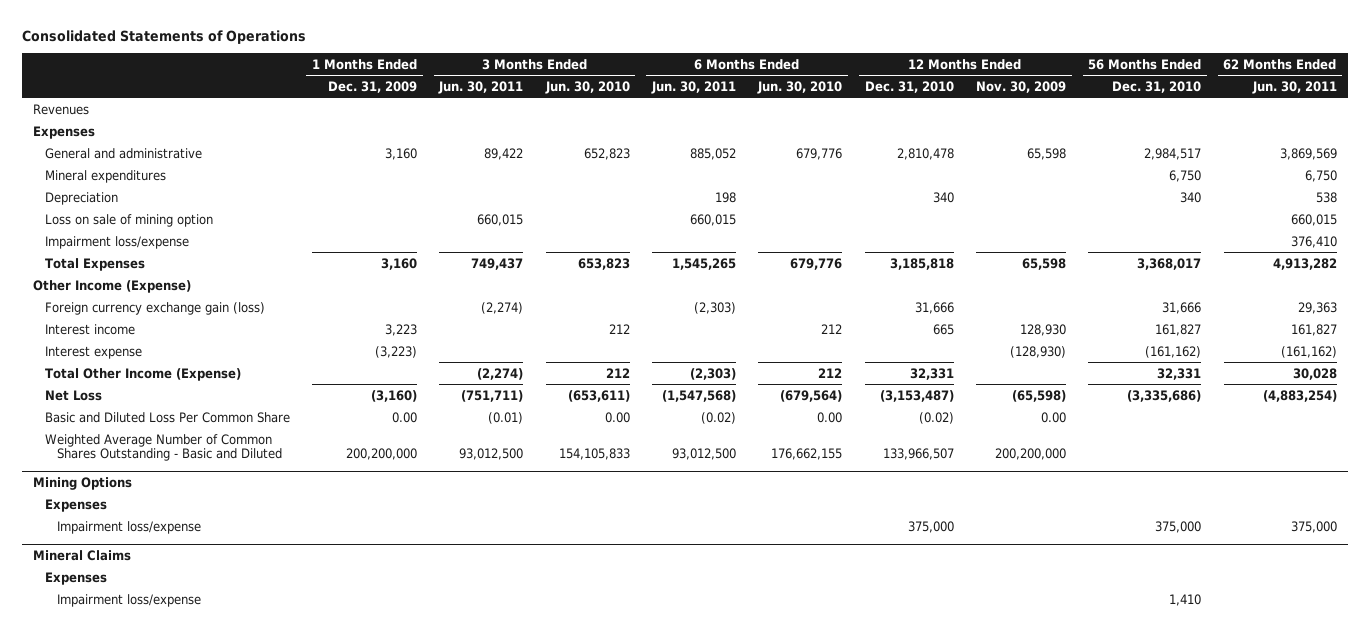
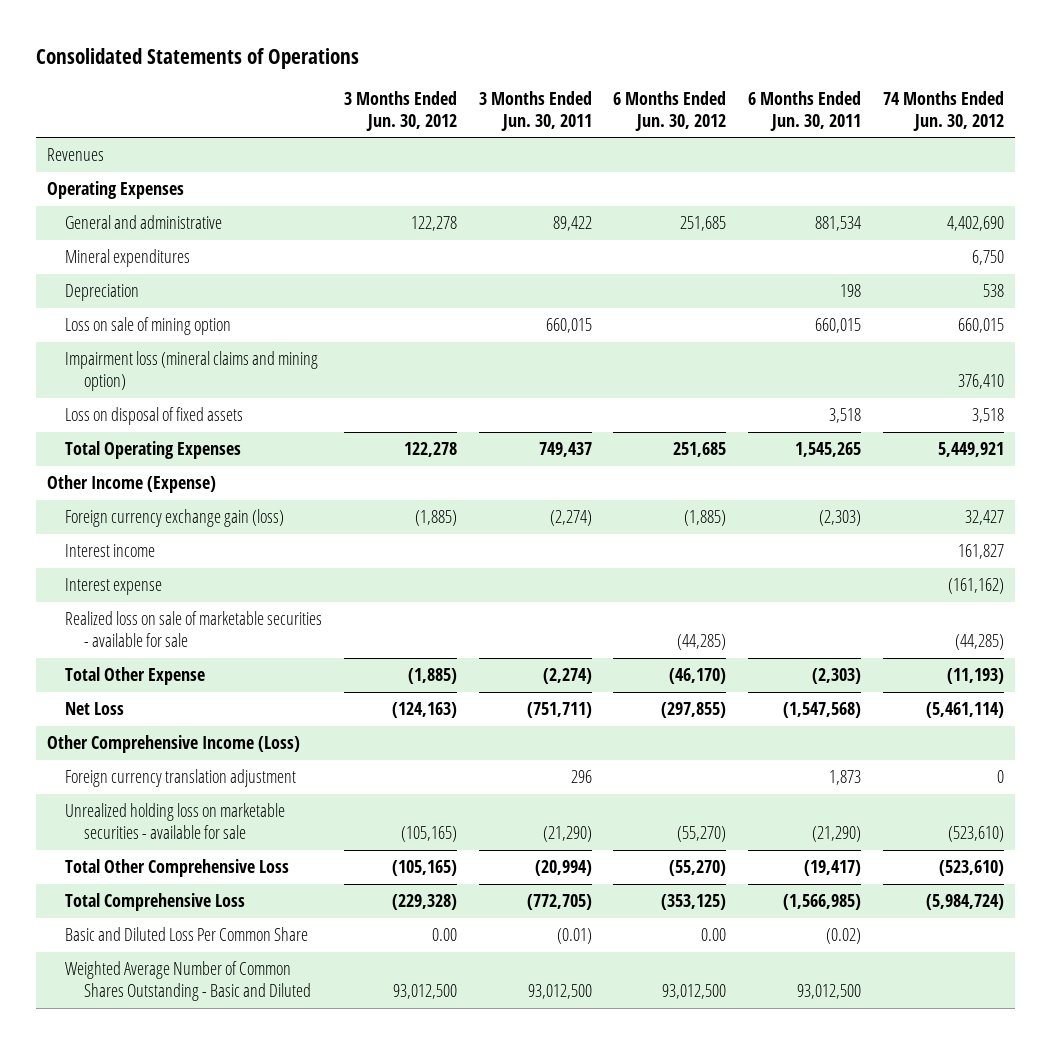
- | 1 Months Ended Dec. 31, 2009 | 3 Months Ended Jun. 30, 2011 | 3 Months Ended Jun. 30, 2010 | 6 Months Ended Jun. 30, 2011 | 6 Months Ended Jun. 30, 2010 | 12 Months Ended Dec. 31, 2010 | 12 Months Ended Nov. 30, 2009 | 56 Months Ended Dec. 31, 2010 | 62 Months Ended Jun. 30, 2011
+ | 3 Months Ended Jun. 30, 2012 | 3 Months Ended Jun. 30, 2011 | 6 Months Ended Jun. 30, 2012 | 6 Months Ended Jun. 30, 2011 | 74 Months Ended Jun. 30, 2012
- Expenses
- General and administrative | 3,160 | 89,422 | 652,823 | 885,052 | 679,776 | 2,810,478 | 65,598 | 2,984,517 | 3,869,569
+ Operating Expenses
+ General and administrative | 122,278 | 89,422 | 251,685 | 881,534 | 4,402,690
- Impairment loss/expense | | | | | | | | | 376,410
- Total Expenses | 3,160 | 749,437 | 653,823 | 1,545,265 | 679,776 | 3,185,818 | 65,598 | 3,368,017 | 4,913,282
+ Impairment loss (mineral claims and mining option) | | | | | 376,410
+ Loss on disposal of fixed assets | | | | 3,518 | 3,518
+ Total Operating Expenses | 122,278 | 749,437 | 251,685 | 1,545,265 | 5,449,921
- Total Other Income (Expense) | | (2,274) | 212 | (2,303) | 212 | 32,331 | | 32,331 | 30,028
+ Realized loss on sale of marketable securities - available for sale | | | (44,285) | | (44,285)
+ Total Other Expense | (1,885) | (2,274) | (46,170) | (2,303) | (11,193)
+ Other Comprehensive Income (Loss)
+ Foreign currency translation adjustment | | 296 | | 1,873 | 0
+ Unrealized holding loss on marketable securities - available for sale | (105,165) | (21,290) | (55,270) | (21,290) | (523,610)
+ Total Other Comprehensive Loss | (105,165) | (20,994) | (55,270) | (19,417) | (523,610)
+ Total Comprehensive Loss | (229,328) | (772,705) | (353,125) | (1,566,985) | (5,984,724)
- Mining Options
- Expenses
- Impairment loss/expense | | | | | | 375,000 | | 375,000 | 375,000
- Mineral Claims
- Expenses
- Impairment loss/expense | | | | | | | | 1,410 |

